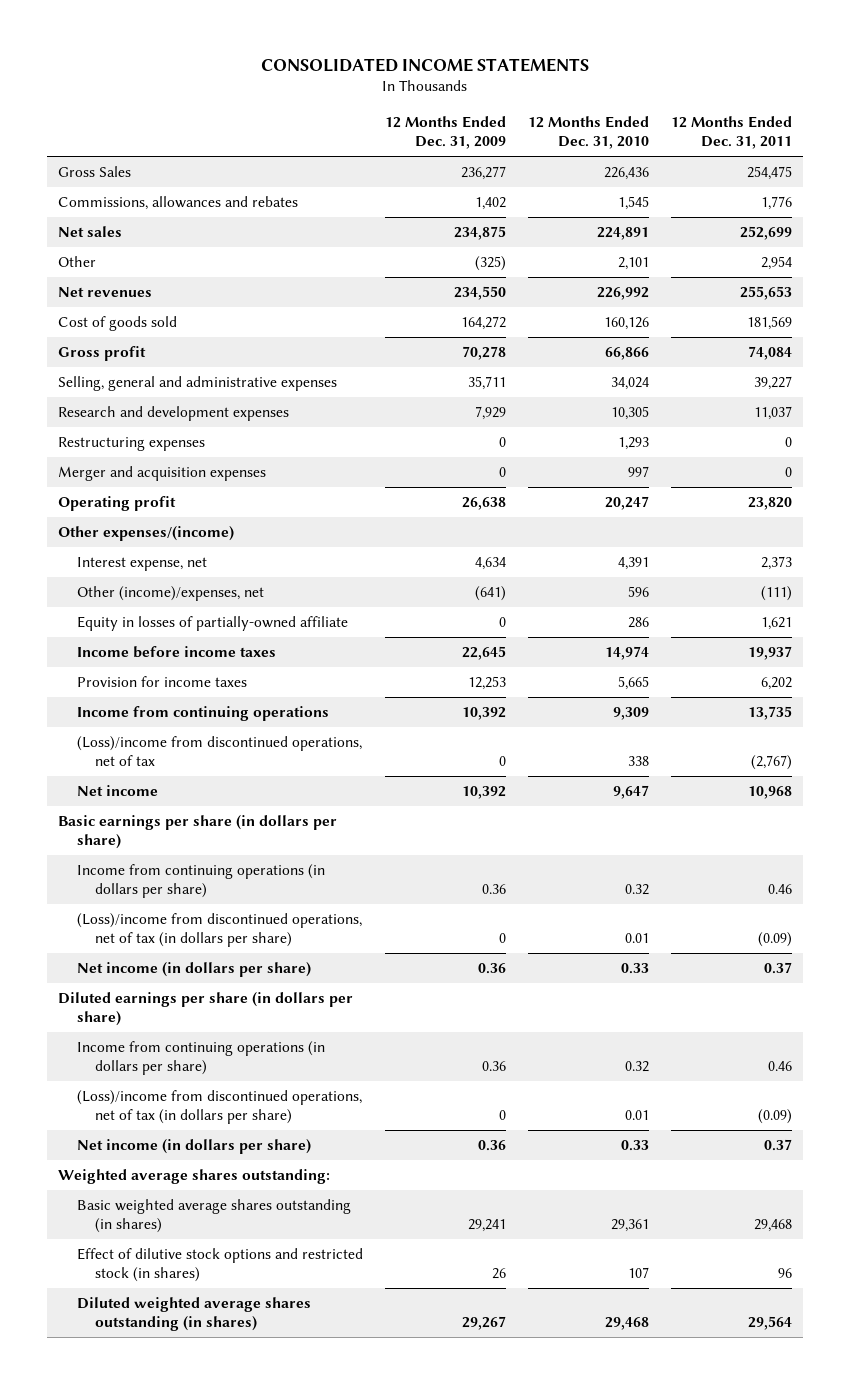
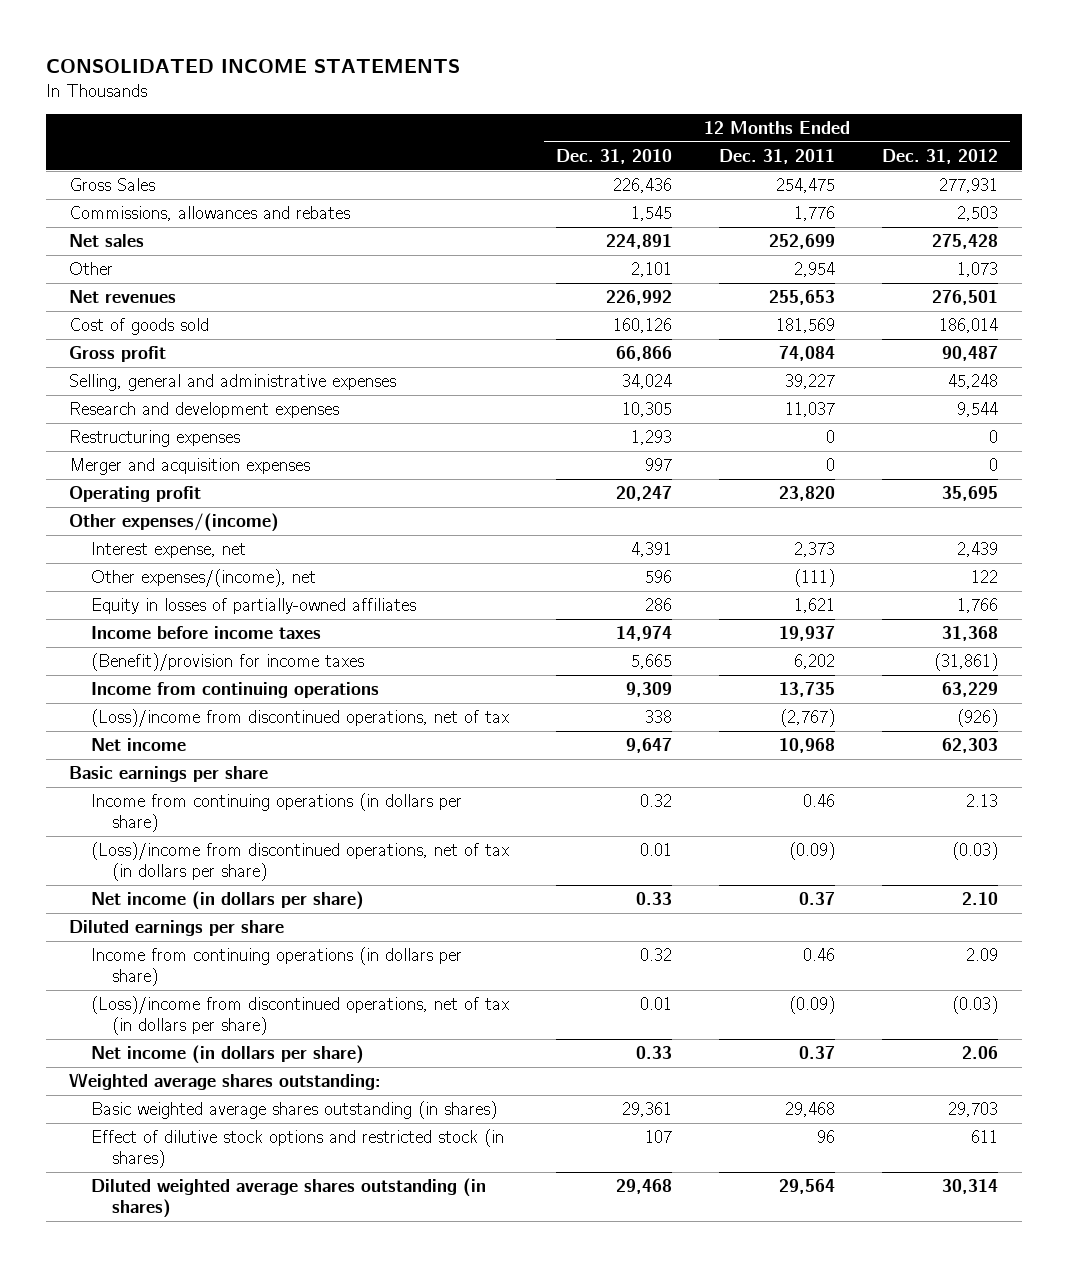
- | 12 Months Ended Dec. 31, 2009 | 12 Months Ended Dec. 31, 2010 | 12 Months Ended Dec. 31, 2011
+ | 12 Months Ended Dec. 31, 2010 | 12 Months Ended Dec. 31, 2011 | 12 Months Ended Dec. 31, 2012
- Other (income)/expenses, net | (641) | 596 | (111)
- Equity in losses of partially-owned affiliate | 0 | 286 | 1,621
+ Other expenses/(income), net | 596 | (111) | 122
+ Equity in losses of partially-owned affiliates | 286 | 1,621 | 1,766
- Provision for income taxes | 12,253 | 5,665 | 6,202
+ (Benefit)/provision for income taxes | 5,665 | 6,202 | (31,861)
- Basic earnings per share (in dollars per share)
+ Basic earnings per share
- Diluted earnings per share (in dollars per share)
+ Diluted earnings per share

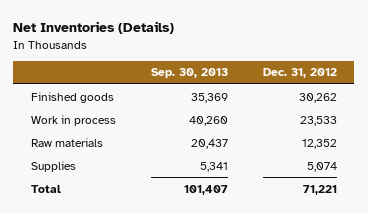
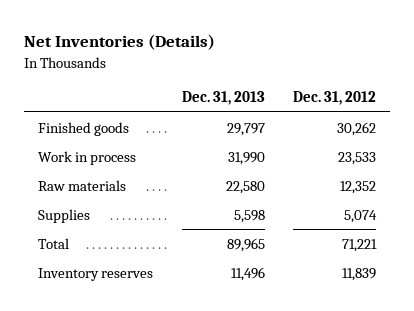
- | Sep. 30, 2013 | Dec. 31, 2012
+ | Dec. 31, 2013 | Dec. 31, 2012
+ Inventory reserves | 11,496 | 11,839

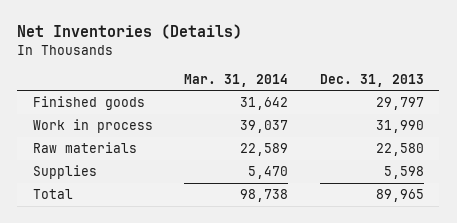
- | Dec. 31, 2013 | Dec. 31, 2012
+ | Mar. 31, 2014 | Dec. 31, 2013
- Inventory reserves | 11,496 | 11,839

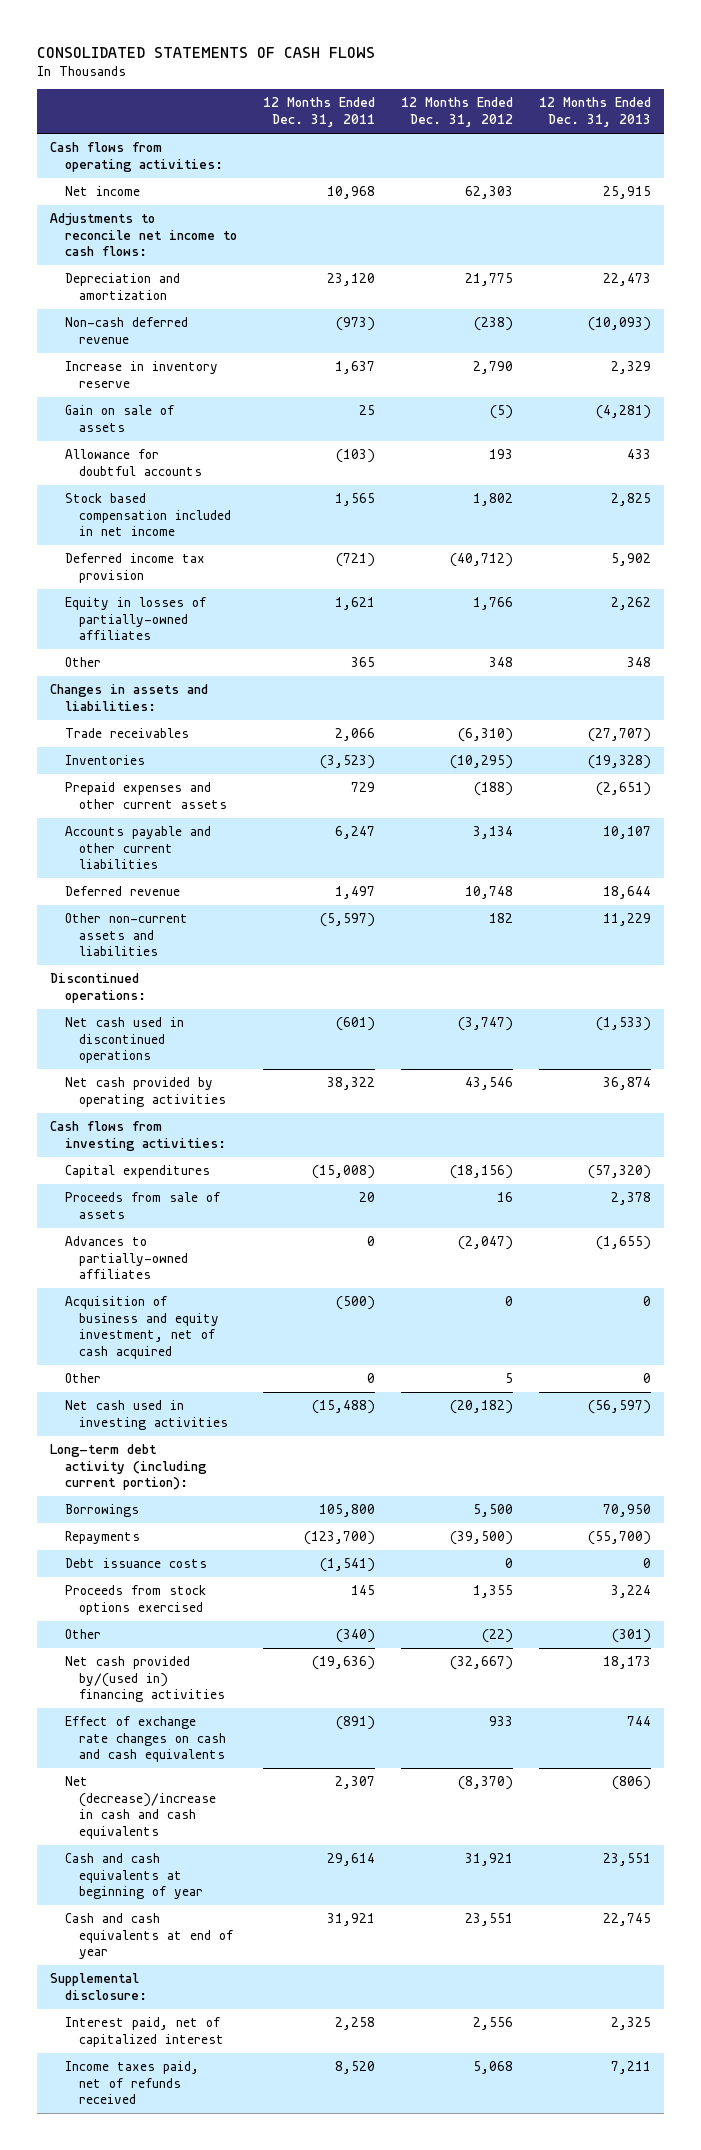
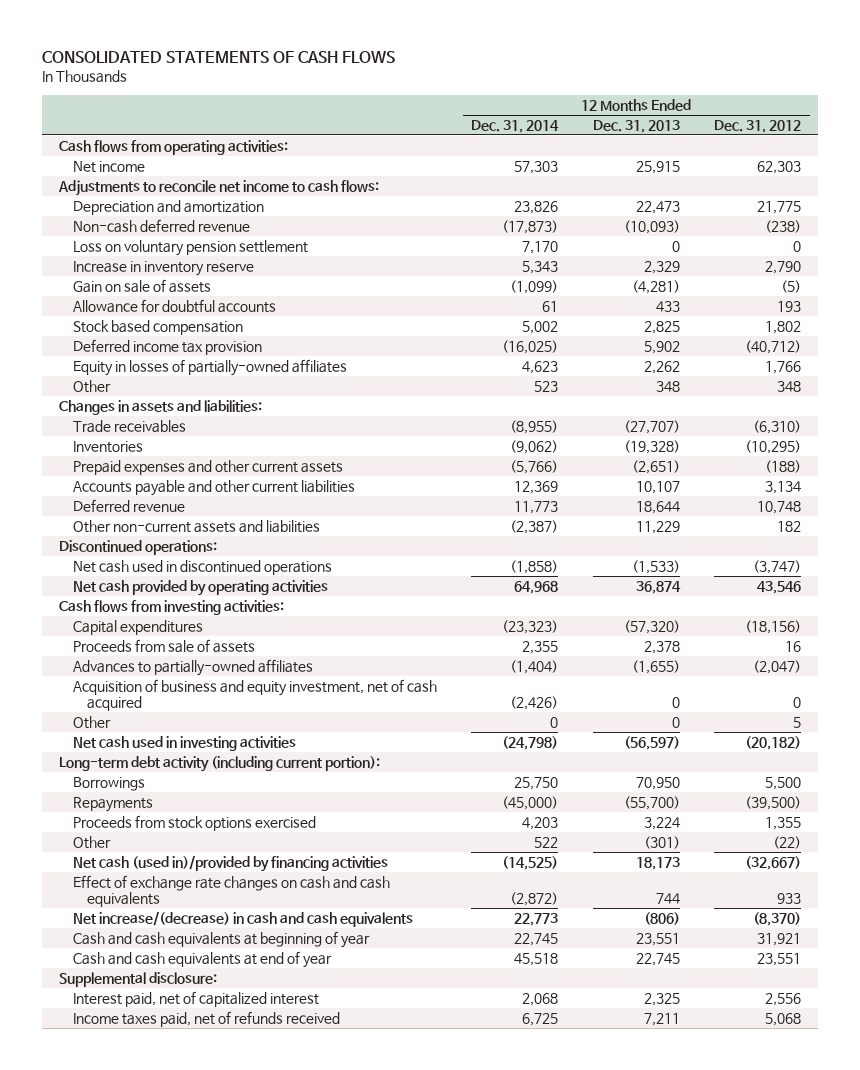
- | 12 Months Ended Dec. 31, 2011 | 12 Months Ended Dec. 31, 2012 | 12 Months Ended Dec. 31, 2013
+ | 12 Months Ended Dec. 31, 2014 | 12 Months Ended Dec. 31, 2013 | 12 Months Ended Dec. 31, 2012
+ Loss on voluntary pension settlement | 7,170 | 0 | 0
- Stock based compensation included in net income | 1,565 | 1,802 | 2,825
+ Stock based compensation | 5,002 | 2,825 | 1,802
- Debt issuance costs | (1,541) | 0 | 0
- Net cash provided by/(used in) financing activities | (19,636) | (32,667) | 18,173
+ Net cash (used in)/provided by financing activities | (14,525) | 18,173 | (32,667)
- Net (decrease)/increase in cash and cash equivalents | 2,307 | (8,370) | (806)
+ Net increase/(decrease) in cash and cash equivalents | 22,773 | (806) | (8,370)

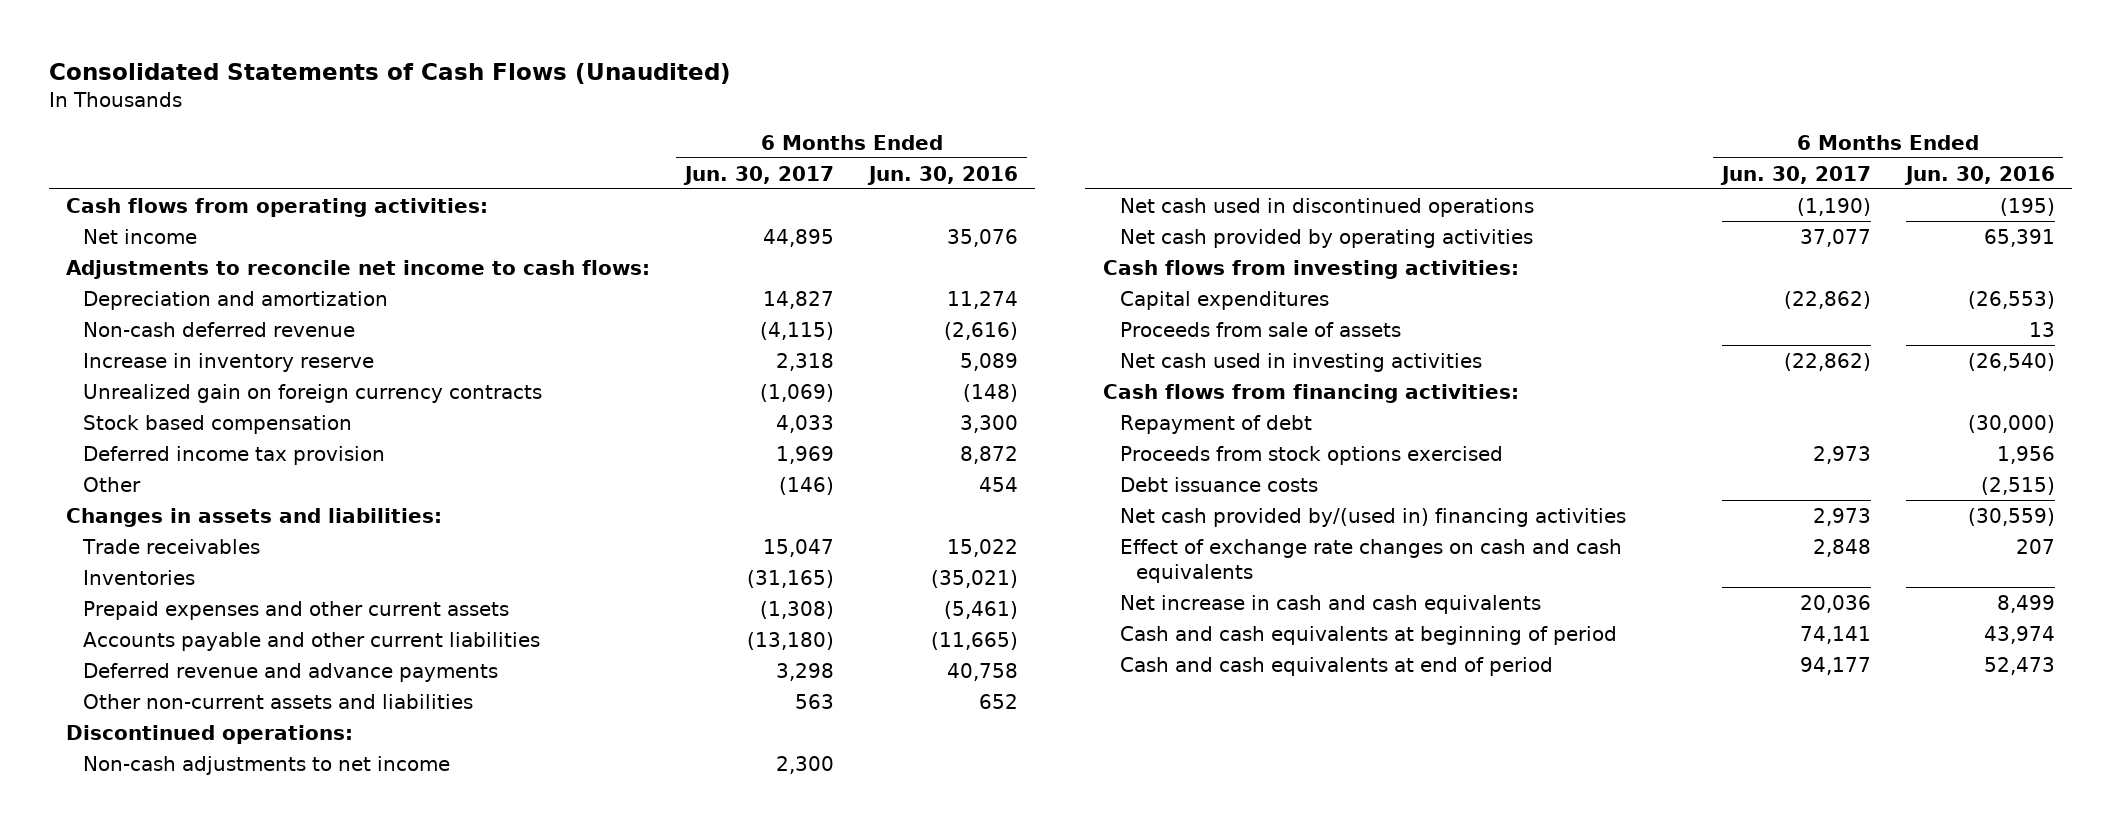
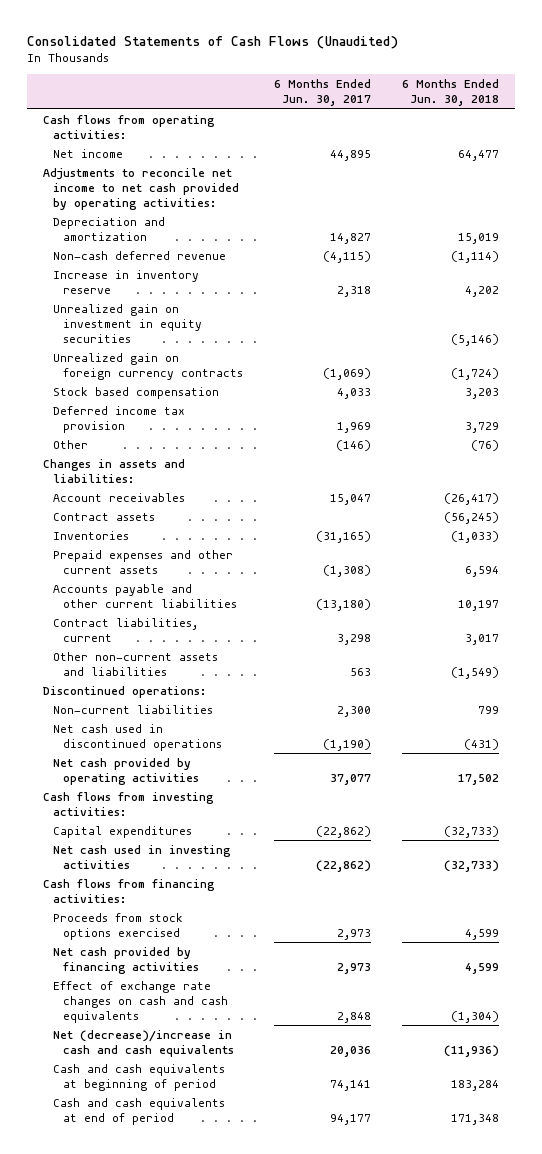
- | 6 Months Ended Jun. 30, 2017 | 6 Months Ended Jun. 30, 2016
+ | 6 Months Ended Jun. 30, 2017 | 6 Months Ended Jun. 30, 2018
- Adjustments to reconcile net income to cash flows:
+ Adjustments to reconcile net income to net cash provided by operating activities:
+ Unrealized gain on investment in equity securities | | (5,146)
- Trade receivables | 15,047 | 15,022
+ Account receivables | 15,047 | (26,417)
+ Contract assets | | (56,245)
- Deferred revenue and advance payments | 3,298 | 40,758
+ Contract liabilities, current | 3,298 | 3,017
- Non-cash adjustments to net income | 2,300 |
+ Non-current liabilities | 2,300 | 799
- Proceeds from sale of assets | | 13
- Repayment of debt | | (30,000)
- Debt issuance costs | | (2,515)
- Net cash provided by/(used in) financing activities | 2,973 | (30,559)
+ Net cash provided by financing activities | 2,973 | 4,599
- Net increase in cash and cash equivalents | 20,036 | 8,499
+ Net (decrease)/increase in cash and cash equivalents | 20,036 | (11,936)

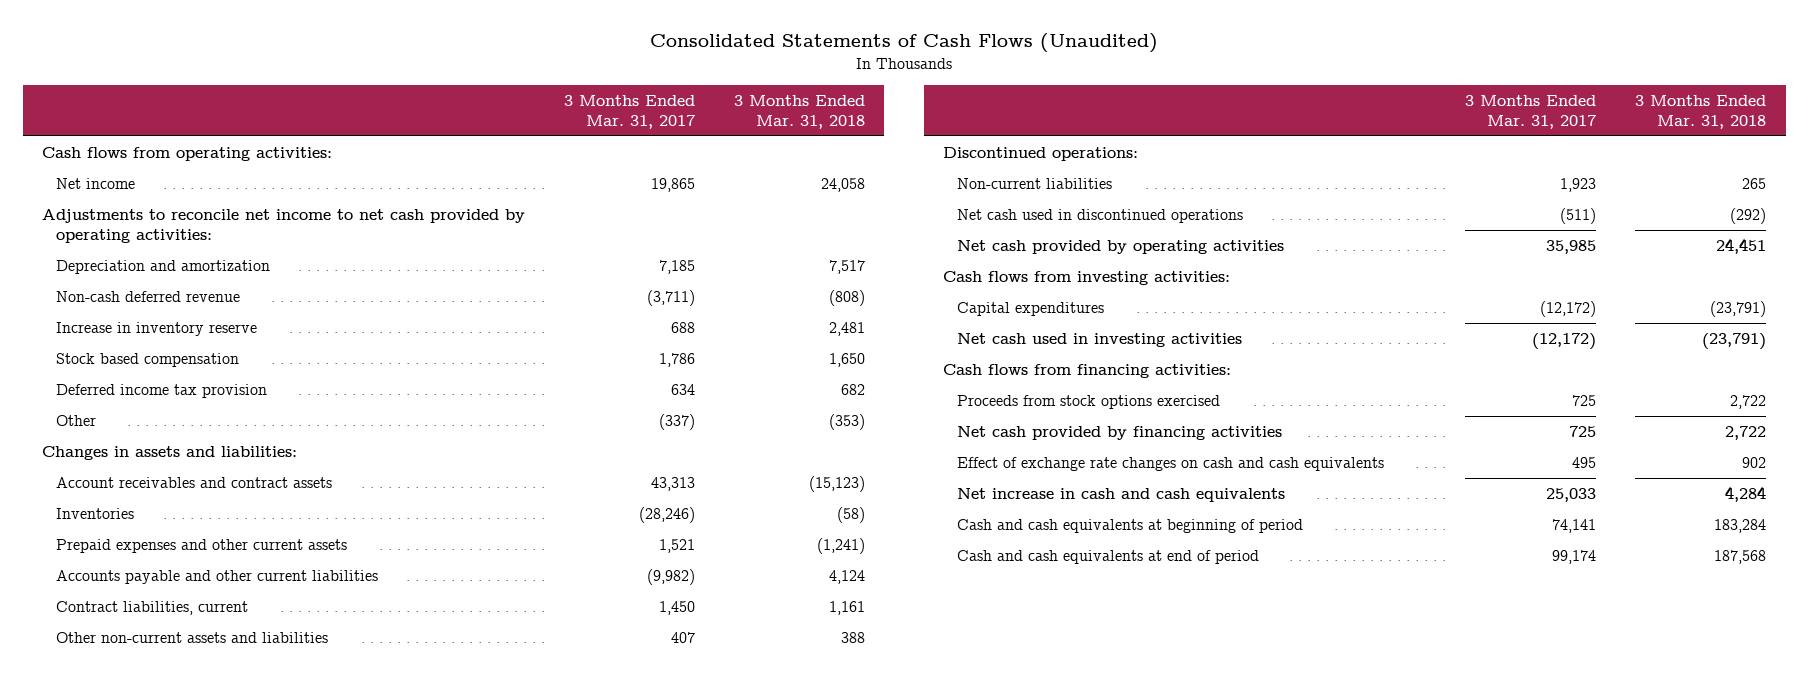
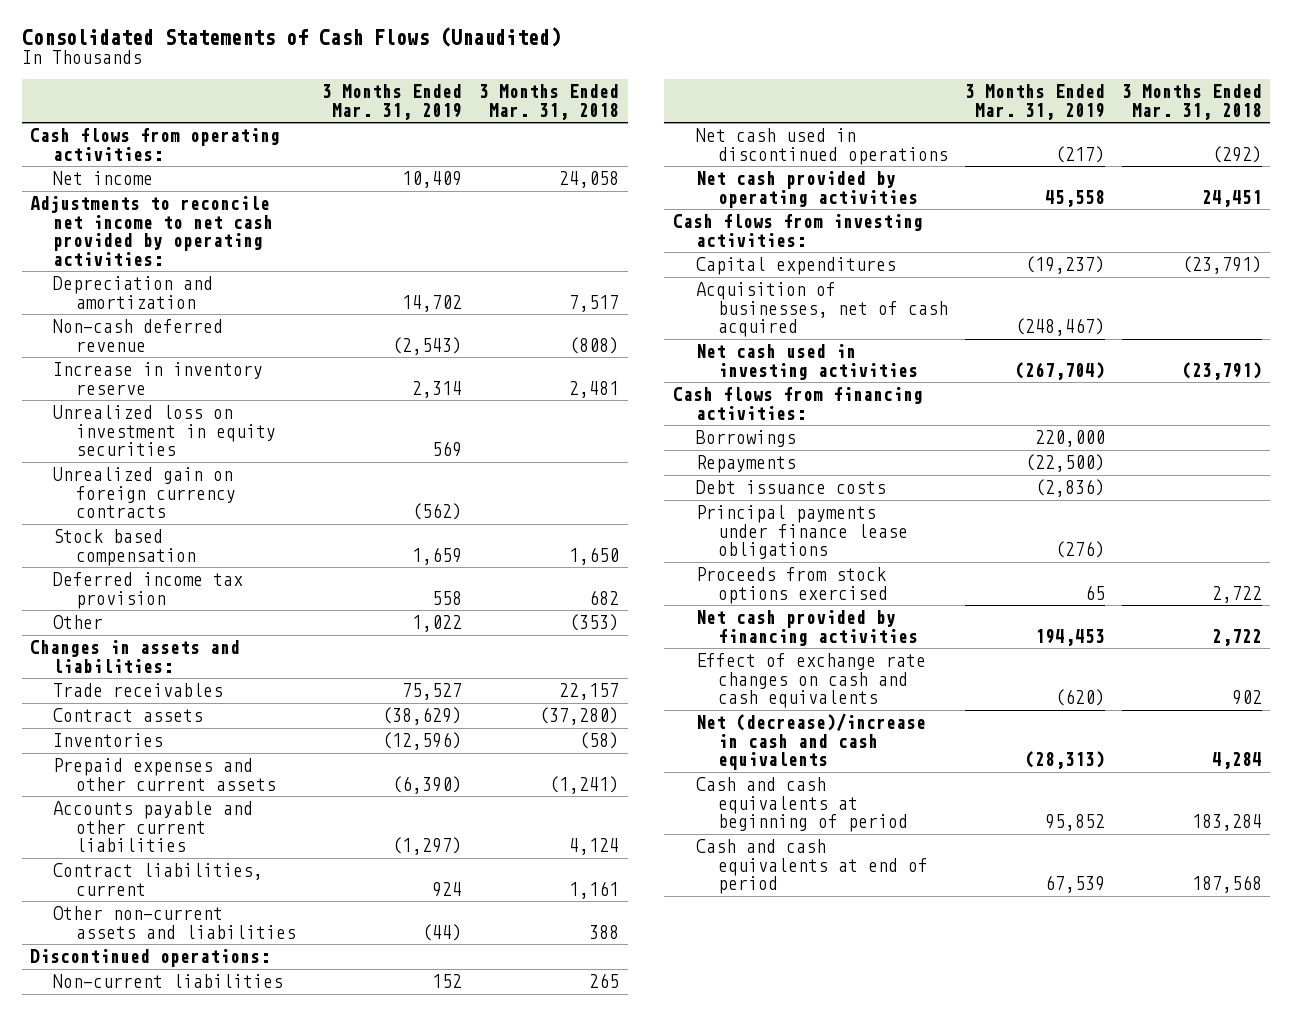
- | 3 Months Ended Mar. 31, 2017 | 3 Months Ended Mar. 31, 2018
+ | 3 Months Ended Mar. 31, 2019 | 3 Months Ended Mar. 31, 2018
+ Unrealized loss on investment in equity securities | 569 |
+ Unrealized gain on foreign currency contracts | (562) |
- Account receivables and contract assets | 43,313 | (15,123)
+ Trade receivables | 75,527 | 22,157
+ Contract assets | (38,629) | (37,280)
+ Acquisition of businesses, net of cash acquired | (248,467) |
+ Borrowings | 220,000 |
+ Repayments | (22,500) |
+ Debt issuance costs | (2,836) |
+ Principal payments under finance lease obligations | (276) |
- Net increase in cash and cash equivalents | 25,033 | 4,284
+ Net (decrease)/increase in cash and cash equivalents | (28,313) | 4,284

